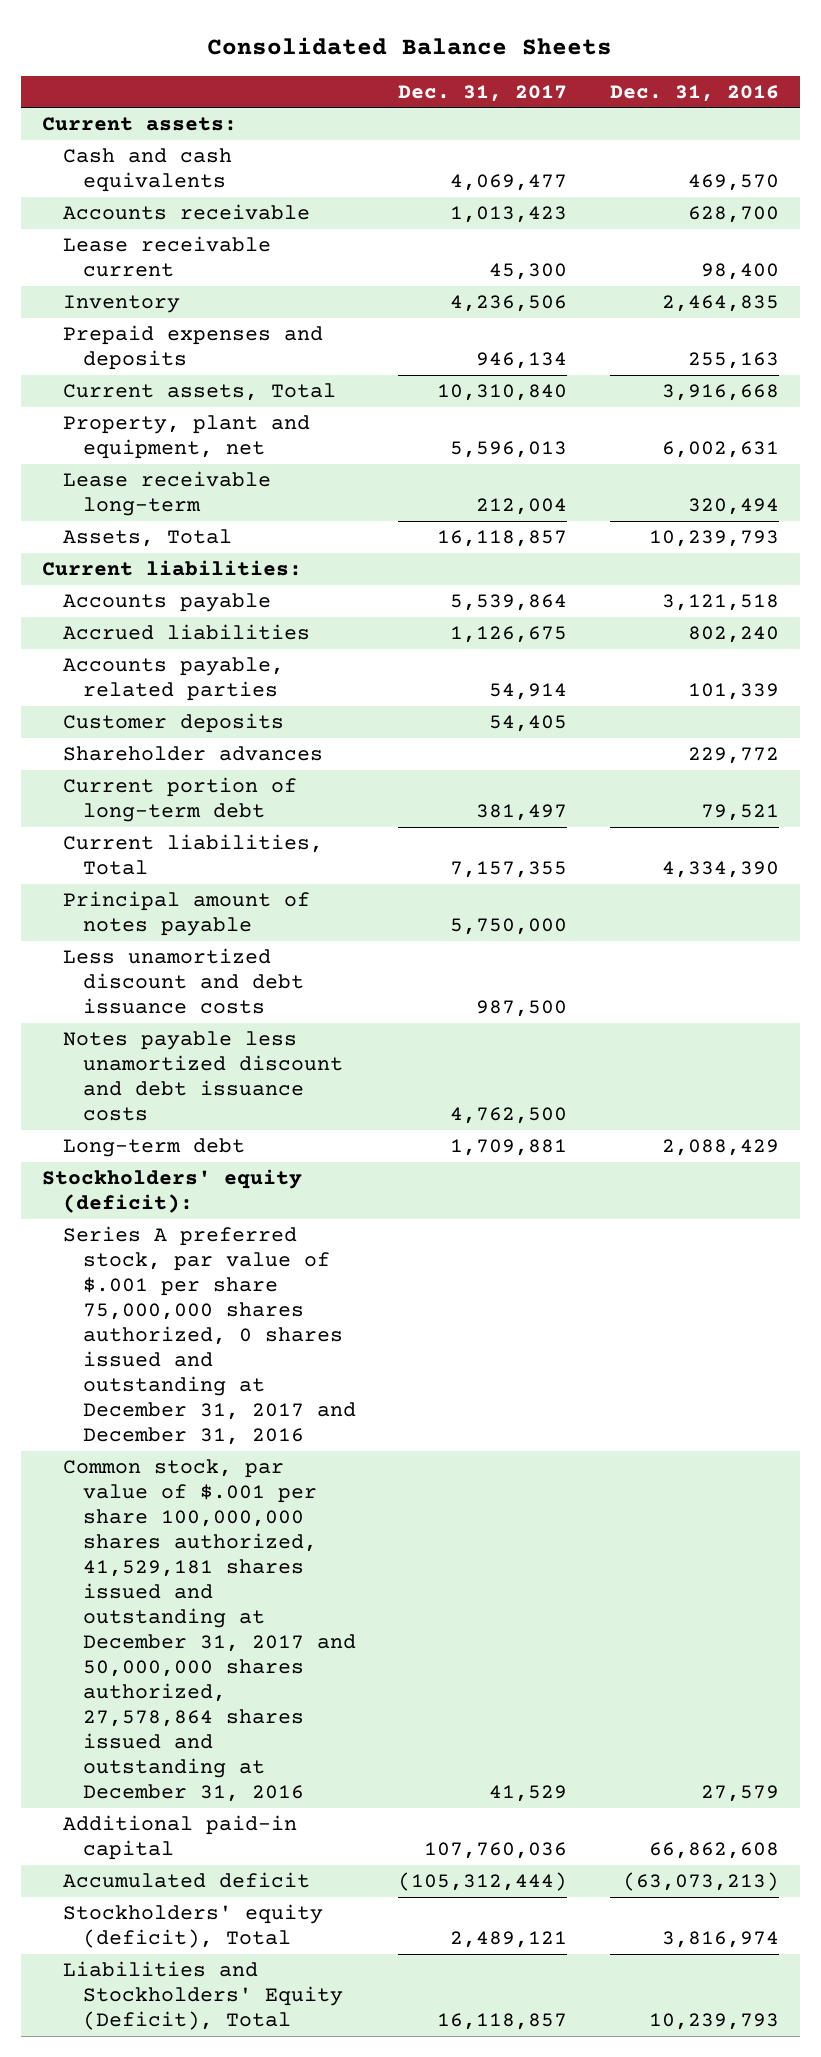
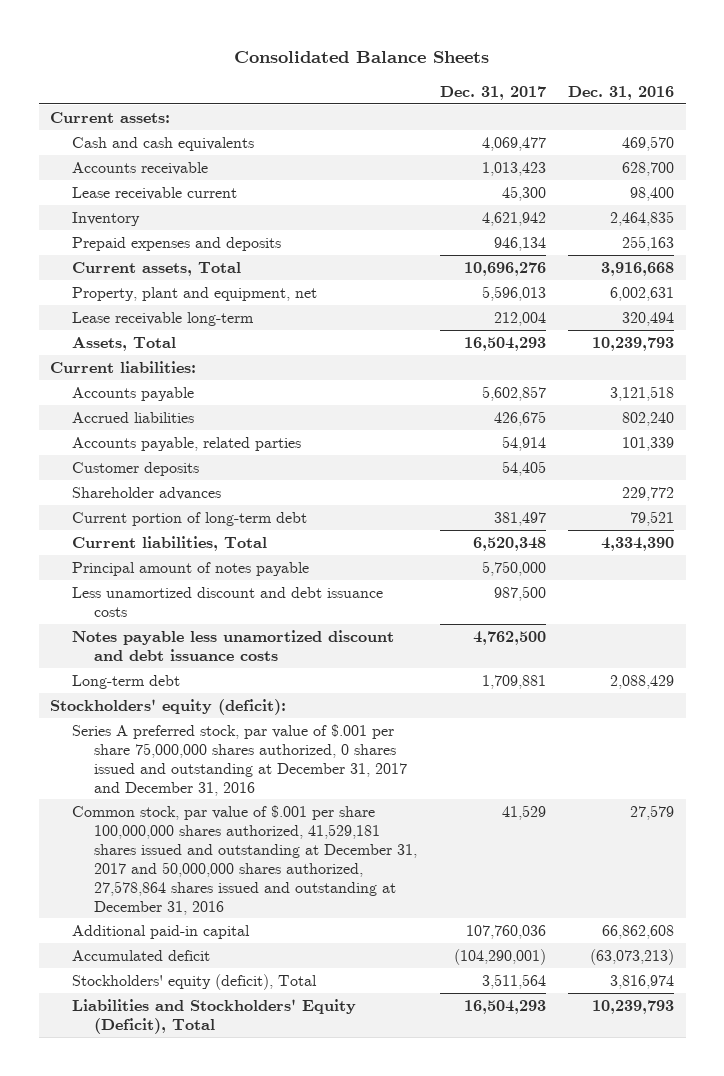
- Inventory | 4,236,506 | 2,464,835
+ Inventory | 4,621,942 | 2,464,835
- Current assets, Total | 10,310,840 | 3,916,668
+ Current assets, Total | 10,696,276 | 3,916,668
- Assets, Total | 16,118,857 | 10,239,793
+ Assets, Total | 16,504,293 | 10,239,793
- Accounts payable | 5,539,864 | 3,121,518
- Accrued liabilities | 1,126,675 | 802,240
+ Accounts payable | 5,602,857 | 3,121,518
+ Accrued liabilities | 426,675 | 802,240
- Current liabilities, Total | 7,157,355 | 4,334,390
+ Current liabilities, Total | 6,520,348 | 4,334,390
- Accumulated deficit | (105,312,444) | (63,073,213)
- Stockholders' equity (deficit), Total | 2,489,121 | 3,816,974
- Liabilities and Stockholders' Equity (Deficit), Total | 16,118,857 | 10,239,793
+ Accumulated deficit | (104,290,001) | (63,073,213)
+ Stockholders' equity (deficit), Total | 3,511,564 | 3,816,974
+ Liabilities and Stockholders' Equity (Deficit), Total | 16,504,293 | 10,239,793

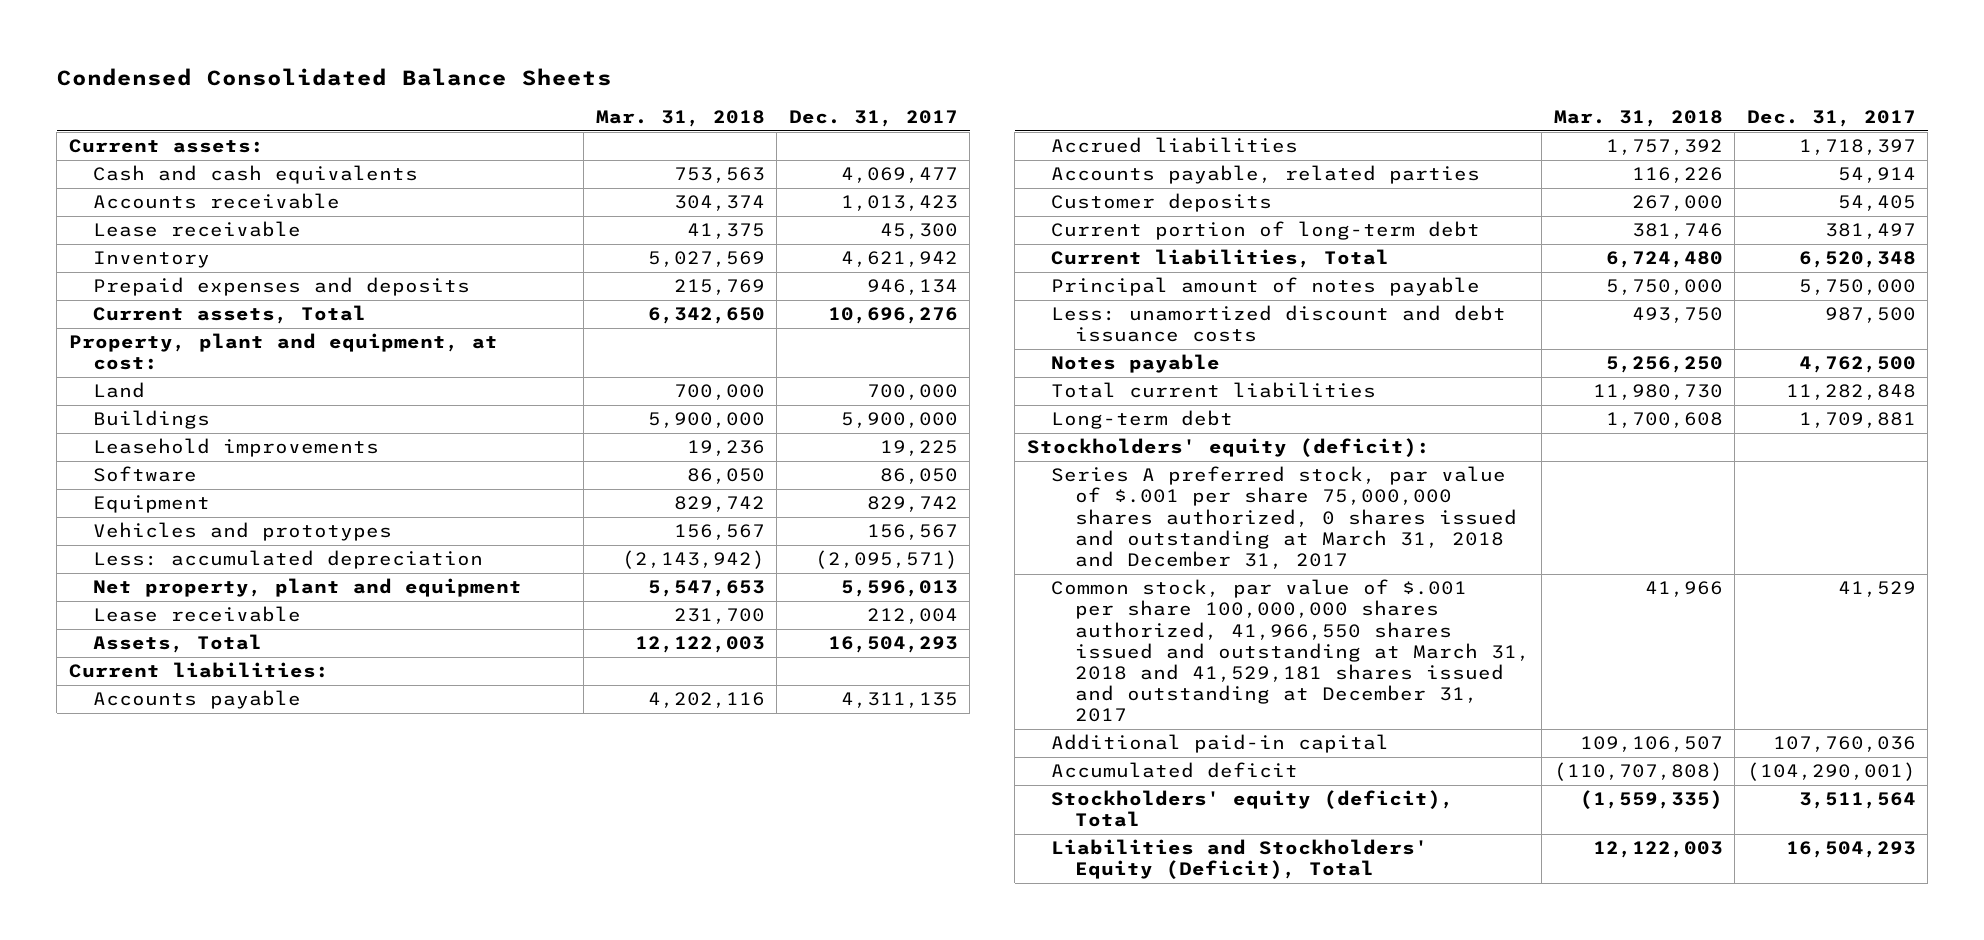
- Consolidated Balance Sheets
+ Condensed Consolidated Balance Sheets
- | Dec. 31, 2017 | Dec. 31, 2016
+ | Mar. 31, 2018 | Dec. 31, 2017
- Lease receivable current | 45,300 | 98,400
+ Lease receivable | 41,375 | 45,300
- Property, plant and equipment, net | 5,596,013 | 6,002,631
- Lease receivable long-term | 212,004 | 320,494
+ Property, plant and equipment, at cost:
+ Land | 700,000 | 700,000
+ Buildings | 5,900,000 | 5,900,000
+ Leasehold improvements | 19,236 | 19,225
+ Software | 86,050 | 86,050
+ Equipment | 829,742 | 829,742
+ Vehicles and prototypes | 156,567 | 156,567
+ Less: accumulated depreciation | (2,143,942) | (2,095,571)
+ Net property, plant and equipment | 5,547,653 | 5,596,013
+ Lease receivable | 231,700 | 212,004
- Accounts payable | 5,602,857 | 3,121,518
- Accrued liabilities | 426,675 | 802,240
+ Accounts payable | 4,202,116 | 4,311,135
+ Accrued liabilities | 1,757,392 | 1,718,397
- Shareholder advances | | 229,772
- Less unamortized discount and debt issuance costs | 987,500 |
- Notes payable less unamortized discount and debt issuance costs | 4,762,500 |
+ Less: unamortized discount and debt issuance costs | 493,750 | 987,500
+ Notes payable | 5,256,250 | 4,762,500
+ Total current liabilities | 11,980,730 | 11,282,848
- Series A preferred stock, par value of $.001 per share 75,000,000 shares authorized, 0 shares issued and outstanding at December 31, 2017 and December 31, 2016
- Common stock, par value of $.001 per share 100,000,000 shares authorized, 41,529,181 shares issued and outstanding at December 31, 2017 and 50,000,000 shares authorized, 27,578,864 shares issued and outstanding at December 31, 2016 | 41,529 | 27,579
+ Series A preferred stock, par value of $.001 per share 75,000,000 shares authorized, 0 shares issued and outstanding at March 31, 2018 and December 31, 2017
+ Common stock, par value of $.001 per share 100,000,000 shares authorized, 41,966,550 shares issued and outstanding at March 31, 2018 and 41,529,181 shares issued and outstanding at December 31, 2017 | 41,966 | 41,529

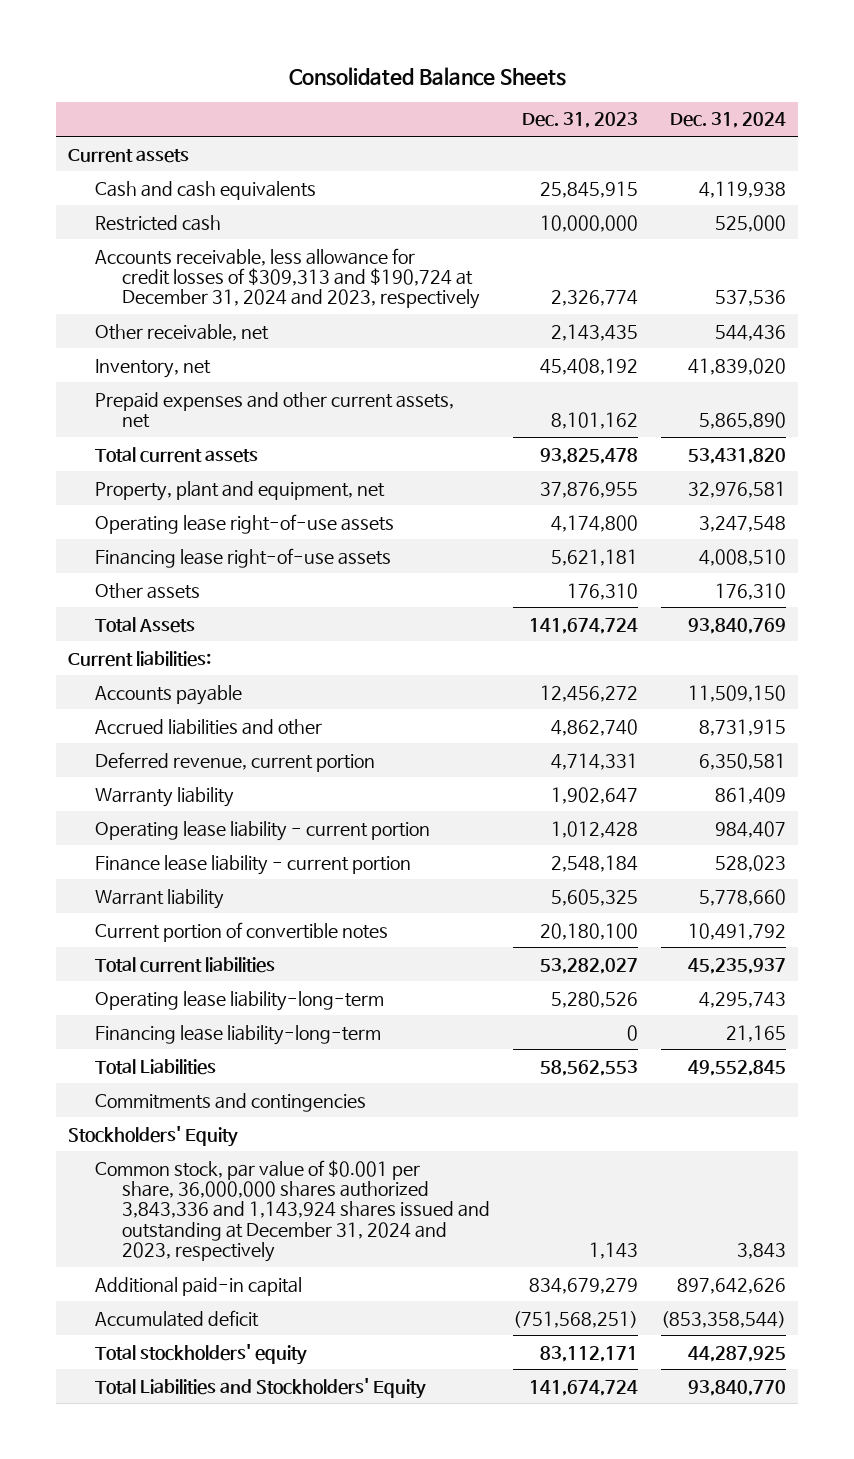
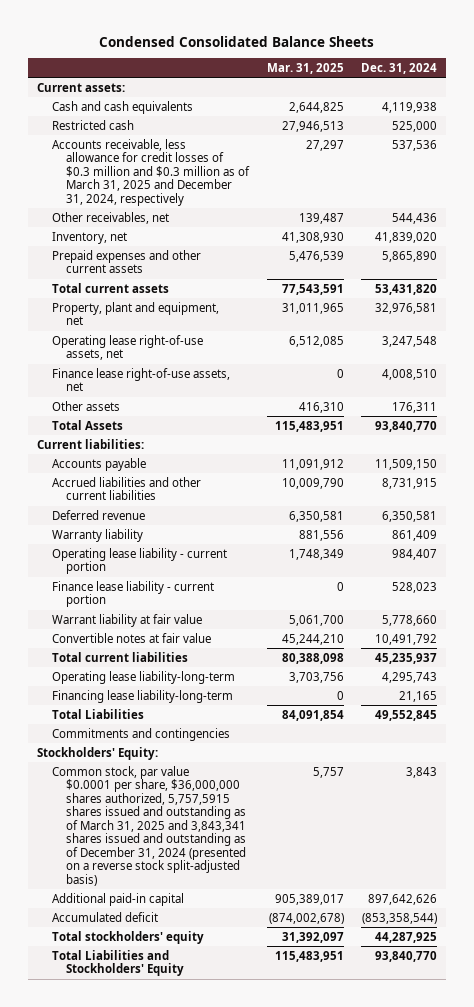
- Consolidated Balance Sheets
+ Condensed Consolidated Balance Sheets
- | Dec. 31, 2023 | Dec. 31, 2024
+ | Mar. 31, 2025 | Dec. 31, 2024
- Current assets
+ Current assets:
- Accounts receivable, less allowance for credit losses of $309,313 and $190,724 at December 31, 2024 and 2023, respectively | 2,326,774 | 537,536
- Other receivable, net | 2,143,435 | 544,436
+ Accounts receivable, less allowance for credit losses of $0.3 million and $0.3 million as of March 31, 2025 and December 31, 2024, respectively | 27,297 | 537,536
+ Other receivables, net | 139,487 | 544,436
- Prepaid expenses and other current assets, net | 8,101,162 | 5,865,890
+ Prepaid expenses and other current assets | 5,476,539 | 5,865,890
- Operating lease right-of-use assets | 4,174,800 | 3,247,548
- Financing lease right-of-use assets | 5,621,181 | 4,008,510
- Other assets | 176,310 | 176,310
- Total Assets | 141,674,724 | 93,840,769
+ Operating lease right-of-use assets, net | 6,512,085 | 3,247,548
+ Finance lease right-of-use assets, net | 0 | 4,008,510
+ Other assets | 416,310 | 176,311
+ Total Assets | 115,483,951 | 93,840,770
- Accrued liabilities and other | 4,862,740 | 8,731,915
- Deferred revenue, current portion | 4,714,331 | 6,350,581
+ Accrued liabilities and other current liabilities | 10,009,790 | 8,731,915
+ Deferred revenue | 6,350,581 | 6,350,581
- Warrant liability | 5,605,325 | 5,778,660
- Current portion of convertible notes | 20,180,100 | 10,491,792
+ Warrant liability at fair value | 5,061,700 | 5,778,660
+ Convertible notes at fair value | 45,244,210 | 10,491,792
- Stockholders' Equity
- Common stock, par value of $0.001 per share, 36,000,000 shares authorized 3,843,336 and 1,143,924 shares issued and outstanding at December 31, 2024 and 2023, respectively | 1,143 | 3,843
+ Stockholders' Equity:
+ Common stock, par value $0.0001 per share, $36,000,000 shares authorized, 5,757,5915 shares issued and outstanding as of March 31, 2025 and 3,843,341 shares issued and outstanding as of December 31, 2024 (presented on a reverse stock split-adjusted basis) | 5,757 | 3,843

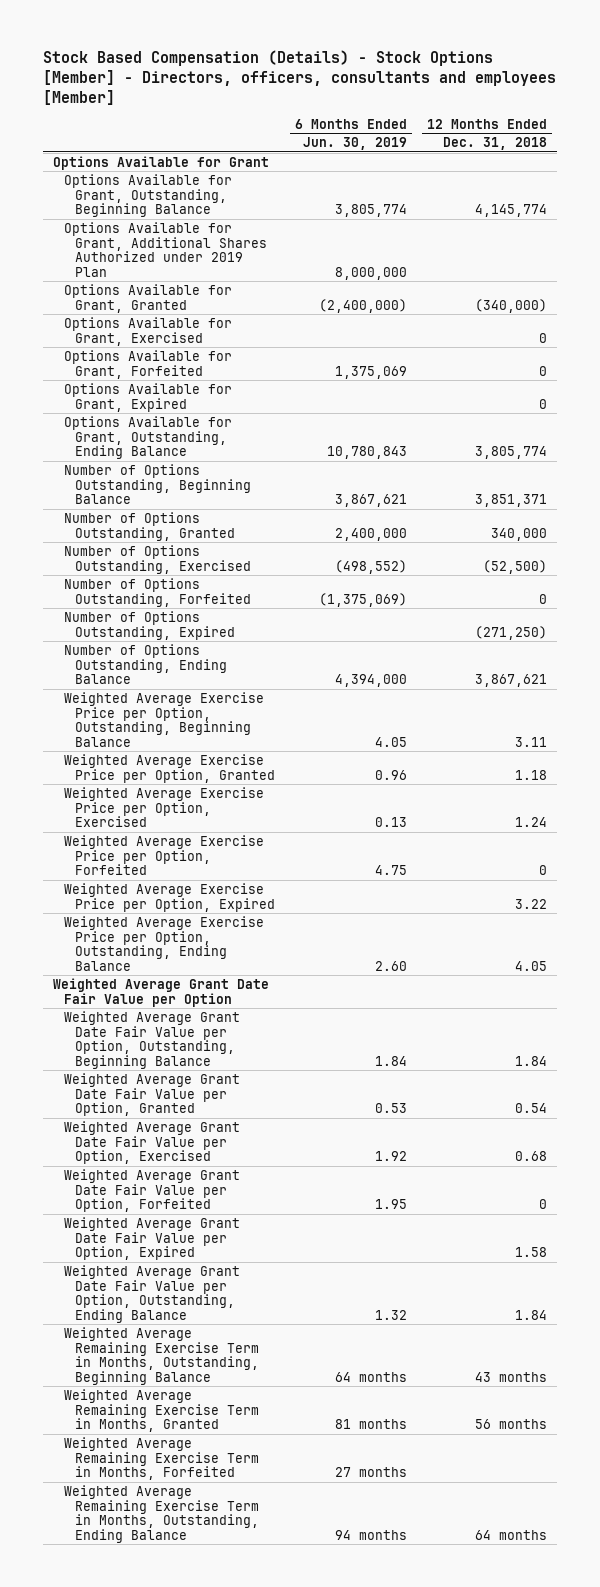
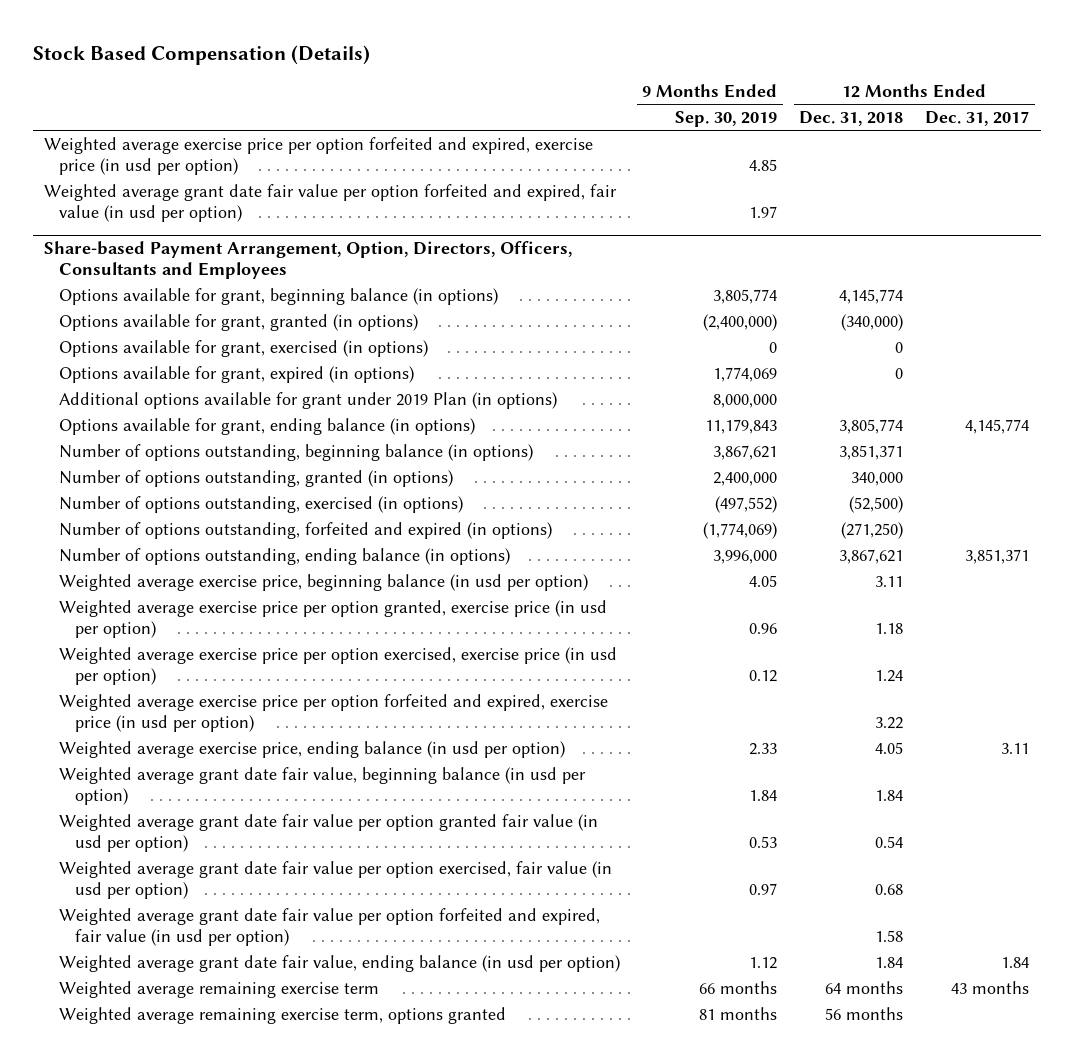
- Stock Based Compensation (Details) - Stock Options [Member] - Directors, officers, consultants and employees [Member]
+ Stock Based Compensation (Details)
- | 6 Months Ended Jun. 30, 2019 | 12 Months Ended Dec. 31, 2018
+ | 9 Months Ended Sep. 30, 2019 | 12 Months Ended Dec. 31, 2018 | 12 Months Ended Dec. 31, 2017
- Options Available for Grant
- Options Available for Grant, Outstanding, Beginning Balance | 3,805,774 | 4,145,774
- Options Available for Grant, Additional Shares Authorized under 2019 Plan | 8,000,000 |
- Options Available for Grant, Granted | (2,400,000) | (340,000)
- Options Available for Grant, Exercised | | 0
- Options Available for Grant, Forfeited | 1,375,069 | 0
- Options Available for Grant, Expired | | 0
- Options Available for Grant, Outstanding, Ending Balance | 10,780,843 | 3,805,774
- Number of Options Outstanding, Beginning Balance | 3,867,621 | 3,851,371
- Number of Options Outstanding, Granted | 2,400,000 | 340,000
- Number of Options Outstanding, Exercised | (498,552) | (52,500)
- Number of Options Outstanding, Forfeited | (1,375,069) | 0
- Number of Options Outstanding, Expired | | (271,250)
- Number of Options Outstanding, Ending Balance | 4,394,000 | 3,867,621
- Weighted Average Exercise Price per Option, Outstanding, Beginning Balance | 4.05 | 3.11
- Weighted Average Exercise Price per Option, Granted | 0.96 | 1.18
- Weighted Average Exercise Price per Option, Exercised | 0.13 | 1.24
- Weighted Average Exercise Price per Option, Forfeited | 4.75 | 0
- Weighted Average Exercise Price per Option, Expired | | 3.22
- Weighted Average Exercise Price per Option, Outstanding, Ending Balance | 2.60 | 4.05
- Weighted Average Grant Date Fair Value per Option
- Weighted Average Grant Date Fair Value per Option, Outstanding, Beginning Balance | 1.84 | 1.84
- Weighted Average Grant Date Fair Value per Option, Granted | 0.53 | 0.54
- Weighted Average Grant Date Fair Value per Option, Exercised | 1.92 | 0.68
- Weighted Average Grant Date Fair Value per Option, Forfeited | 1.95 | 0
- Weighted Average Grant Date Fair Value per Option, Expired | | 1.58
- Weighted Average Grant Date Fair Value per Option, Outstanding, Ending Balance | 1.32 | 1.84
- Weighted Average Remaining Exercise Term in Months, Outstanding, Beginning Balance | 64 months | 43 months
- Weighted Average Remaining Exercise Term in Months, Granted | 81 months | 56 months
- Weighted Average Remaining Exercise Term in Months, Forfeited | 27 months |
- Weighted Average Remaining Exercise Term in Months, Outstanding, Ending Balance | 94 months | 64 months
+ Weighted average exercise price per option forfeited and expired, exercise price (in usd per option) | 4.85 | |
+ Weighted average grant date fair value per option forfeited and expired, fair value (in usd per option) | 1.97 | |
+ Share-based Payment Arrangement, Option, Directors, Officers, Consultants and Employees
+ Options available for grant, beginning balance (in options) | 3,805,774 | 4,145,774 |
+ Options available for grant, granted (in options) | (2,400,000) | (340,000) |
+ Options available for grant, exercised (in options) | 0 | 0 |
+ Options available for grant, expired (in options) | 1,774,069 | 0 |
+ Additional options available for grant under 2019 Plan (in options) | 8,000,000 | |
+ Options available for grant, ending balance (in options) | 11,179,843 | 3,805,774 | 4,145,774
+ Number of options outstanding, beginning balance (in options) | 3,867,621 | 3,851,371 |
+ Number of options outstanding, granted (in options) | 2,400,000 | 340,000 |
+ Number of options outstanding, exercised (in options) | (497,552) | (52,500) |
+ Number of options outstanding, forfeited and expired (in options) | (1,774,069) | (271,250) |
+ Number of options outstanding, ending balance (in options) | 3,996,000 | 3,867,621 | 3,851,371
+ Weighted average exercise price, beginning balance (in usd per option) | 4.05 | 3.11 |
+ Weighted average exercise price per option granted, exercise price (in usd per option) | 0.96 | 1.18 |
+ Weighted average exercise price per option exercised, exercise price (in usd per option) | 0.12 | 1.24 |
+ Weighted average exercise price per option forfeited and expired, exercise price (in usd per option) | | 3.22 |
+ Weighted average exercise price, ending balance (in usd per option) | 2.33 | 4.05 | 3.11
+ Weighted average grant date fair value, beginning balance (in usd per option) | 1.84 | 1.84 |
+ Weighted average grant date fair value per option granted fair value (in usd per option) | 0.53 | 0.54 |
+ Weighted average grant date fair value per option exercised, fair value (in usd per option) | 0.97 | 0.68 |
+ Weighted average grant date fair value per option forfeited and expired, fair value (in usd per option) | | 1.58 |
+ Weighted average grant date fair value, ending balance (in usd per option) | 1.12 | 1.84 | 1.84
+ Weighted average remaining exercise term | 66 months | 64 months | 43 months
+ Weighted average remaining exercise term, options granted | 81 months | 56 months |

